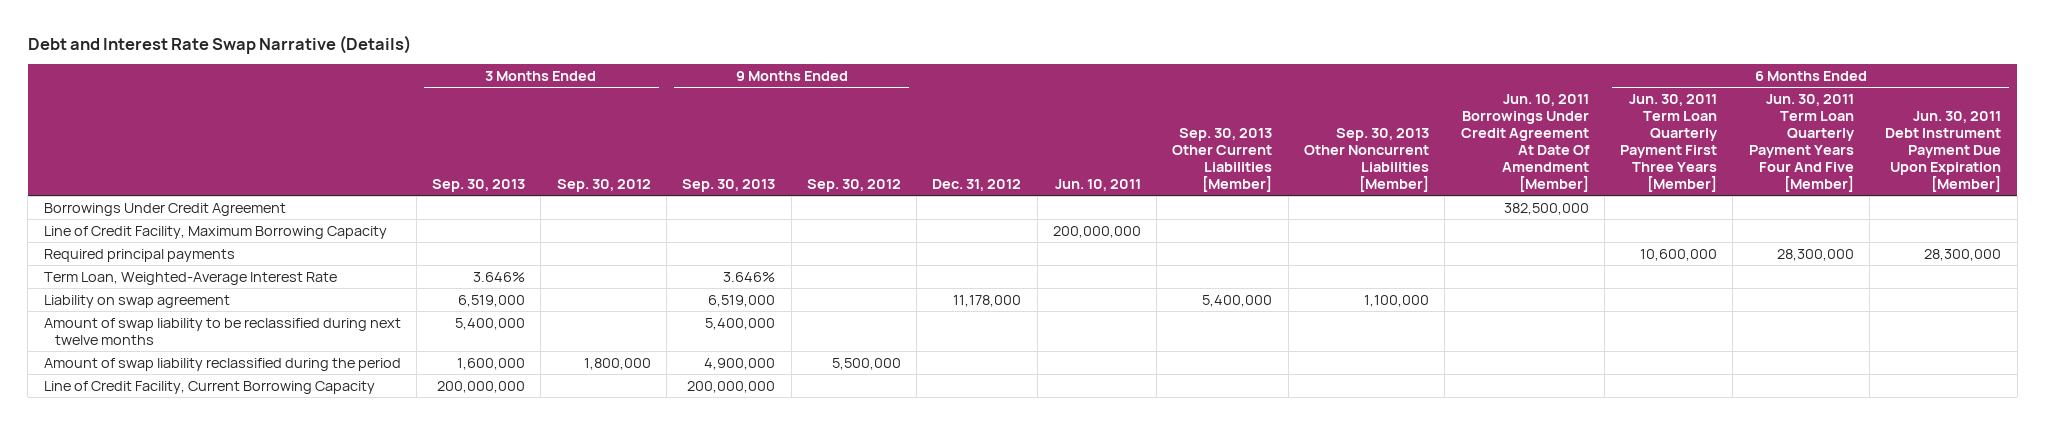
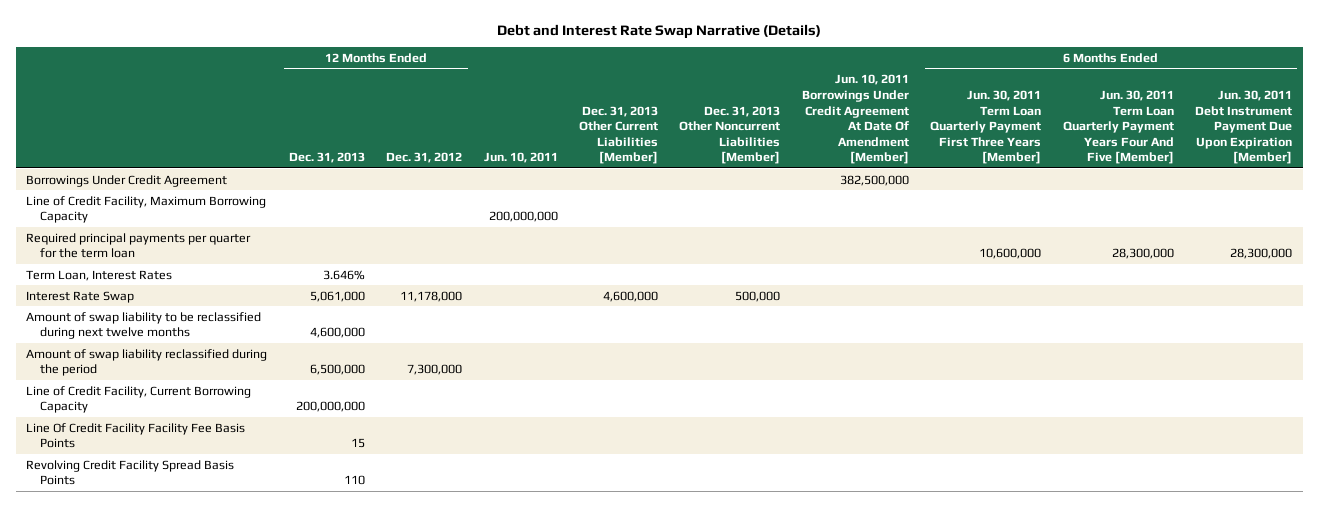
- | 3 Months Ended Sep. 30, 2013 | 3 Months Ended Sep. 30, 2012 | 9 Months Ended Sep. 30, 2013 | 9 Months Ended Sep. 30, 2012 | Dec. 31, 2012 | Jun. 10, 2011 | Sep. 30, 2013 Other Current Liabilities [Member] | Sep. 30, 2013 Other Noncurrent Liabilities [Member] | Jun. 10, 2011 Borrowings Under Credit Agreement At Date Of Amendment [Member] | 6 Months Ended Jun. 30, 2011 Term Loan Quarterly Payment First Three Years [Member] | 6 Months Ended Jun. 30, 2011 Term Loan Quarterly Payment Years Four And Five [Member] | 6 Months Ended Jun. 30, 2011 Debt Instrument Payment Due Upon Expiration [Member]
+ | 12 Months Ended Dec. 31, 2013 | 12 Months Ended Dec. 31, 2012 | Jun. 10, 2011 | Dec. 31, 2013 Other Current Liabilities [Member] | Dec. 31, 2013 Other Noncurrent Liabilities [Member] | Jun. 10, 2011 Borrowings Under Credit Agreement At Date Of Amendment [Member] | 6 Months Ended Jun. 30, 2011 Term Loan Quarterly Payment First Three Years [Member] | 6 Months Ended Jun. 30, 2011 Term Loan Quarterly Payment Years Four And Five [Member] | 6 Months Ended Jun. 30, 2011 Debt Instrument Payment Due Upon Expiration [Member]
- Required principal payments | | | | | | | | | | 10,600,000 | 28,300,000 | 28,300,000
- Term Loan, Weighted-Average Interest Rate | 3.646% | | 3.646% | | | | | | | | |
- Liability on swap agreement | 6,519,000 | | 6,519,000 | | 11,178,000 | | 5,400,000 | 1,100,000 | | | |
+ Required principal payments per quarter for the term loan | | | | | | | 10,600,000 | 28,300,000 | 28,300,000
+ Term Loan, Interest Rates | 3.646% | | | | | | | |
+ Interest Rate Swap | 5,061,000 | 11,178,000 | | 4,600,000 | 500,000 | | | |
+ Line Of Credit Facility Facility Fee Basis Points | 15 | | | | | | | |
+ Revolving Credit Facility Spread Basis Points | 110 | | | | | | | |

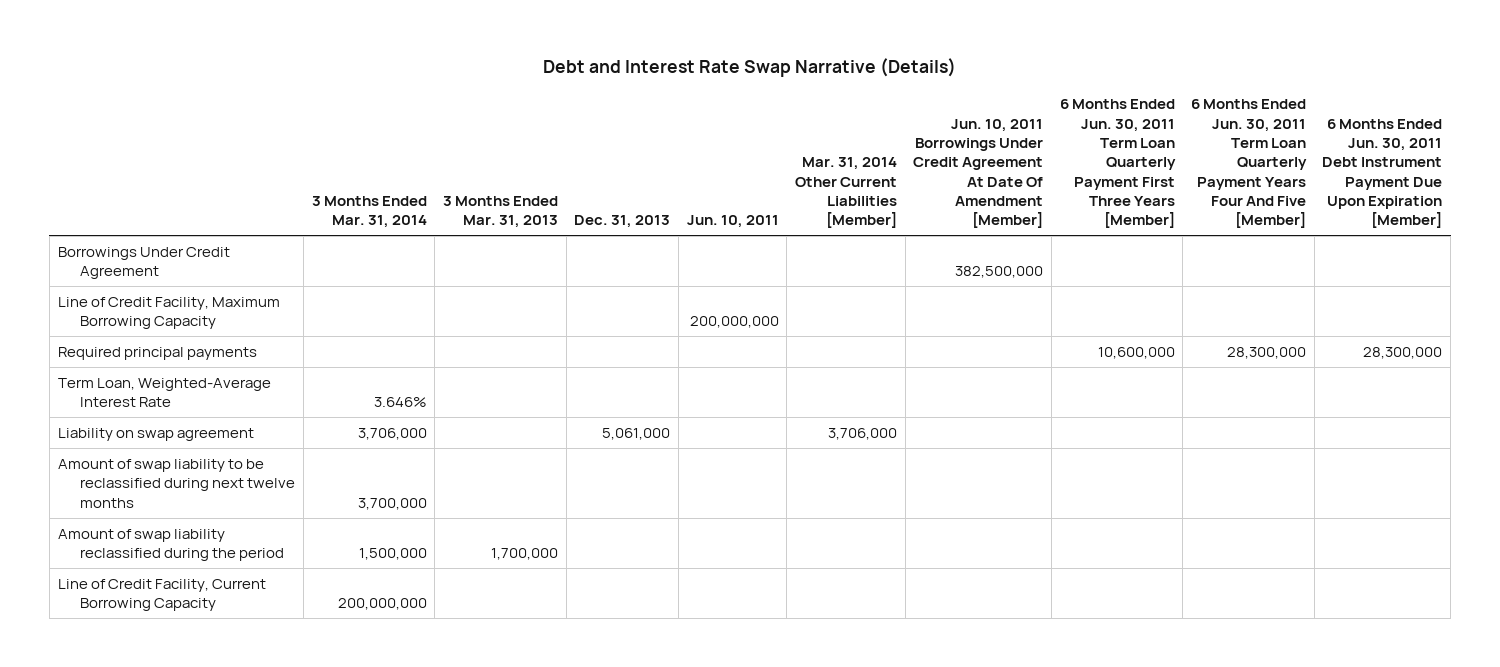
- | 12 Months Ended Dec. 31, 2013 | 12 Months Ended Dec. 31, 2012 | Jun. 10, 2011 | Dec. 31, 2013 Other Current Liabilities [Member] | Dec. 31, 2013 Other Noncurrent Liabilities [Member] | Jun. 10, 2011 Borrowings Under Credit Agreement At Date Of Amendment [Member] | 6 Months Ended Jun. 30, 2011 Term Loan Quarterly Payment First Three Years [Member] | 6 Months Ended Jun. 30, 2011 Term Loan Quarterly Payment Years Four And Five [Member] | 6 Months Ended Jun. 30, 2011 Debt Instrument Payment Due Upon Expiration [Member]
+ | 3 Months Ended Mar. 31, 2014 | 3 Months Ended Mar. 31, 2013 | Dec. 31, 2013 | Jun. 10, 2011 | Mar. 31, 2014 Other Current Liabilities [Member] | Jun. 10, 2011 Borrowings Under Credit Agreement At Date Of Amendment [Member] | 6 Months Ended Jun. 30, 2011 Term Loan Quarterly Payment First Three Years [Member] | 6 Months Ended Jun. 30, 2011 Term Loan Quarterly Payment Years Four And Five [Member] | 6 Months Ended Jun. 30, 2011 Debt Instrument Payment Due Upon Expiration [Member]
- Required principal payments per quarter for the term loan | | | | | | | 10,600,000 | 28,300,000 | 28,300,000
- Term Loan, Interest Rates | 3.646% | | | | | | | |
- Interest Rate Swap | 5,061,000 | 11,178,000 | | 4,600,000 | 500,000 | | | |
+ Required principal payments | | | | | | | 10,600,000 | 28,300,000 | 28,300,000
+ Term Loan, Weighted-Average Interest Rate | 3.646% | | | | | | | |
+ Liability on swap agreement | 3,706,000 | | 5,061,000 | | 3,706,000 | | | |
- Line Of Credit Facility Facility Fee Basis Points | 15 | | | | | | | |
- Revolving Credit Facility Spread Basis Points | 110 | | | | | | | |

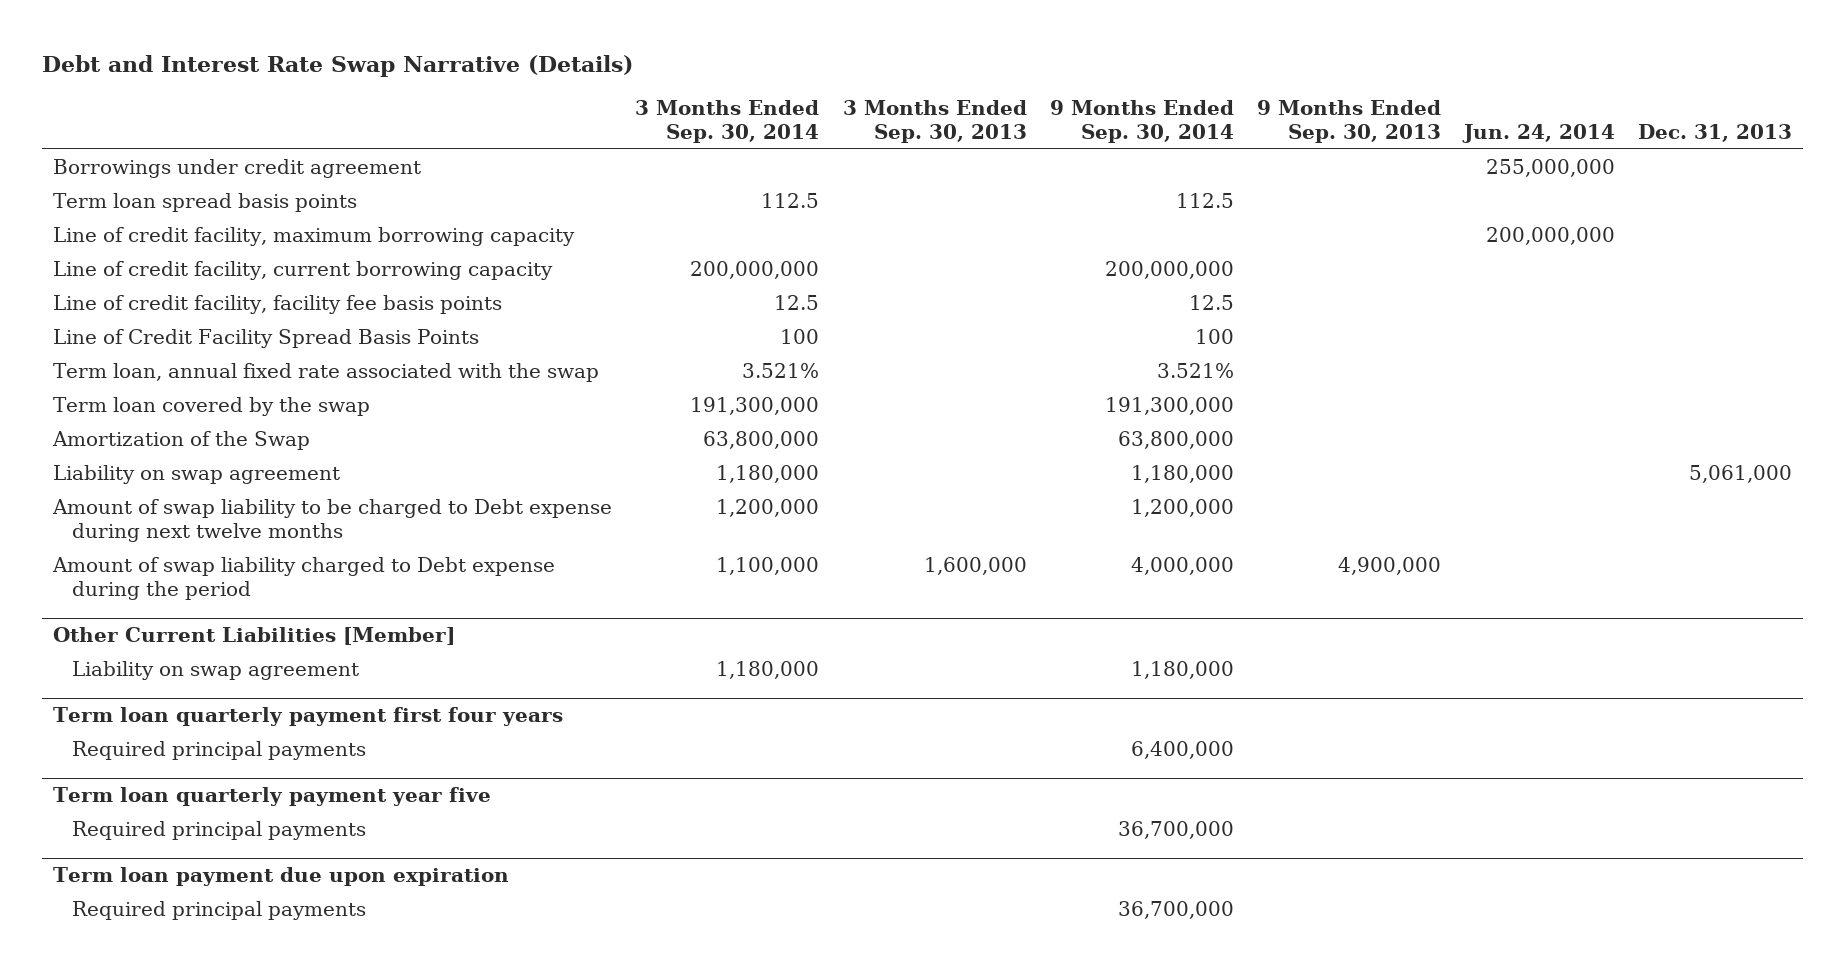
- | 3 Months Ended Mar. 31, 2014 | 3 Months Ended Mar. 31, 2013 | Dec. 31, 2013 | Jun. 10, 2011 | Mar. 31, 2014 Other Current Liabilities [Member] | Jun. 10, 2011 Borrowings Under Credit Agreement At Date Of Amendment [Member] | 6 Months Ended Jun. 30, 2011 Term Loan Quarterly Payment First Three Years [Member] | 6 Months Ended Jun. 30, 2011 Term Loan Quarterly Payment Years Four And Five [Member] | 6 Months Ended Jun. 30, 2011 Debt Instrument Payment Due Upon Expiration [Member]
+ | 3 Months Ended Sep. 30, 2014 | 3 Months Ended Sep. 30, 2013 | 9 Months Ended Sep. 30, 2014 | 9 Months Ended Sep. 30, 2013 | Jun. 24, 2014 | Dec. 31, 2013
- Borrowings Under Credit Agreement | | | | | | 382,500,000 | | |
- Line of Credit Facility, Maximum Borrowing Capacity | | | | 200,000,000 | | | | |
- Required principal payments | | | | | | | 10,600,000 | 28,300,000 | 28,300,000
- Term Loan, Weighted-Average Interest Rate | 3.646% | | | | | | | |
+ Borrowings under credit agreement | | | | | 255,000,000 |
+ Term loan spread basis points | 112.5 | | 112.5 | | |
+ Line of credit facility, maximum borrowing capacity | | | | | 200,000,000 |
+ Line of credit facility, current borrowing capacity | 200,000,000 | | 200,000,000 | | |
+ Line of credit facility, facility fee basis points | 12.5 | | 12.5 | | |
+ Line of Credit Facility Spread Basis Points | 100 | | 100 | | |
+ Term loan, annual fixed rate associated with the swap | 3.521% | | 3.521% | | |
+ Term loan covered by the swap | 191,300,000 | | 191,300,000 | | |
+ Amortization of the Swap | 63,800,000 | | 63,800,000 | | |
- Amount of swap liability to be reclassified during next twelve months | 3,700,000 | | | | | | | |
- Amount of swap liability reclassified during the period | 1,500,000 | 1,700,000 | | | | | | |
- Line of Credit Facility, Current Borrowing Capacity | 200,000,000 | | | | | | | |
+ Amount of swap liability to be charged to Debt expense during next twelve months | 1,200,000 | | 1,200,000 | | |
+ Amount of swap liability charged to Debt expense during the period | 1,100,000 | 1,600,000 | 4,000,000 | 4,900,000 | |
+ Other Current Liabilities [Member]
+ Liability on swap agreement | 1,180,000 | | 1,180,000 | | |
+ Term loan quarterly payment first four years
+ Required principal payments | | | 6,400,000 | | |
+ Term loan quarterly payment year five
+ Required principal payments | | | 36,700,000 | | |
+ Term loan payment due upon expiration
+ Required principal payments | | | 36,700,000 | | |

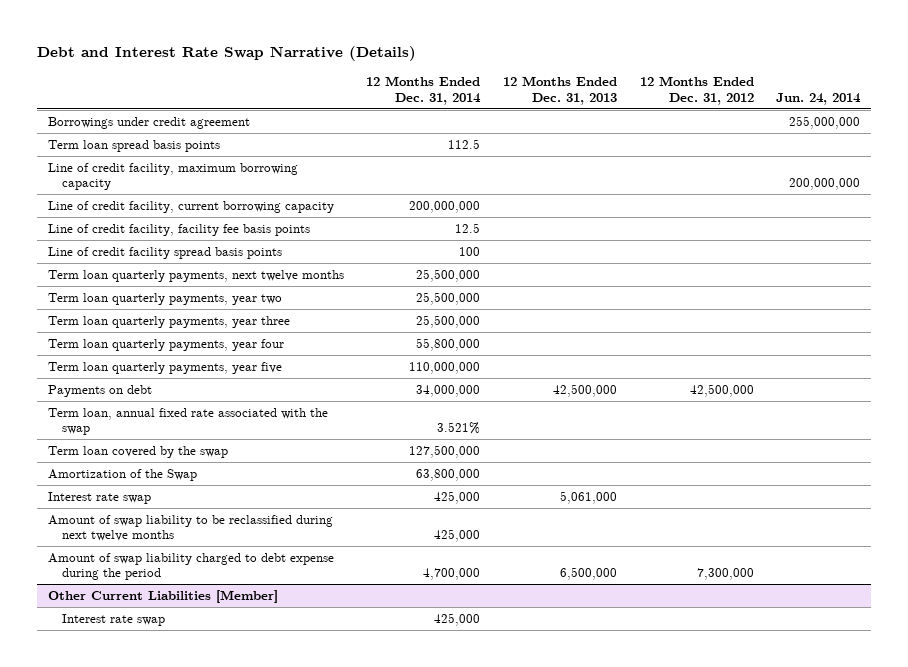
- | 3 Months Ended Sep. 30, 2014 | 3 Months Ended Sep. 30, 2013 | 9 Months Ended Sep. 30, 2014 | 9 Months Ended Sep. 30, 2013 | Jun. 24, 2014 | Dec. 31, 2013
+ | 12 Months Ended Dec. 31, 2014 | 12 Months Ended Dec. 31, 2013 | 12 Months Ended Dec. 31, 2012 | Jun. 24, 2014
- Line of Credit Facility Spread Basis Points | 100 | | 100 | | |
+ Line of credit facility spread basis points | 100 | | |
+ Term loan quarterly payments, next twelve months | 25,500,000 | | |
+ Term loan quarterly payments, year two | 25,500,000 | | |
+ Term loan quarterly payments, year three | 25,500,000 | | |
+ Term loan quarterly payments, year four | 55,800,000 | | |
+ Term loan quarterly payments, year five | 110,000,000 | | |
+ Payments on debt | 34,000,000 | 42,500,000 | 42,500,000 |
- Liability on swap agreement | 1,180,000 | | 1,180,000 | | | 5,061,000
- Amount of swap liability to be charged to Debt expense during next twelve months | 1,200,000 | | 1,200,000 | | |
- Amount of swap liability charged to Debt expense during the period | 1,100,000 | 1,600,000 | 4,000,000 | 4,900,000 | |
+ Interest rate swap | 425,000 | 5,061,000 | |
+ Amount of swap liability to be reclassified during next twelve months | 425,000 | | |
+ Amount of swap liability charged to debt expense during the period | 4,700,000 | 6,500,000 | 7,300,000 |
@ Other Current Liabilities [Member]
- Liability on swap agreement | 1,180,000 | | 1,180,000 | | |
- Term loan quarterly payment first four years
- Required principal payments | | | 6,400,000 | | |
- Term loan quarterly payment year five
- Required principal payments | | | 36,700,000 | | |
- Term loan payment due upon expiration
- Required principal payments | | | 36,700,000 | | |
@ Other Current Liabilities [Member]
+ Interest rate swap | 425,000 | | |

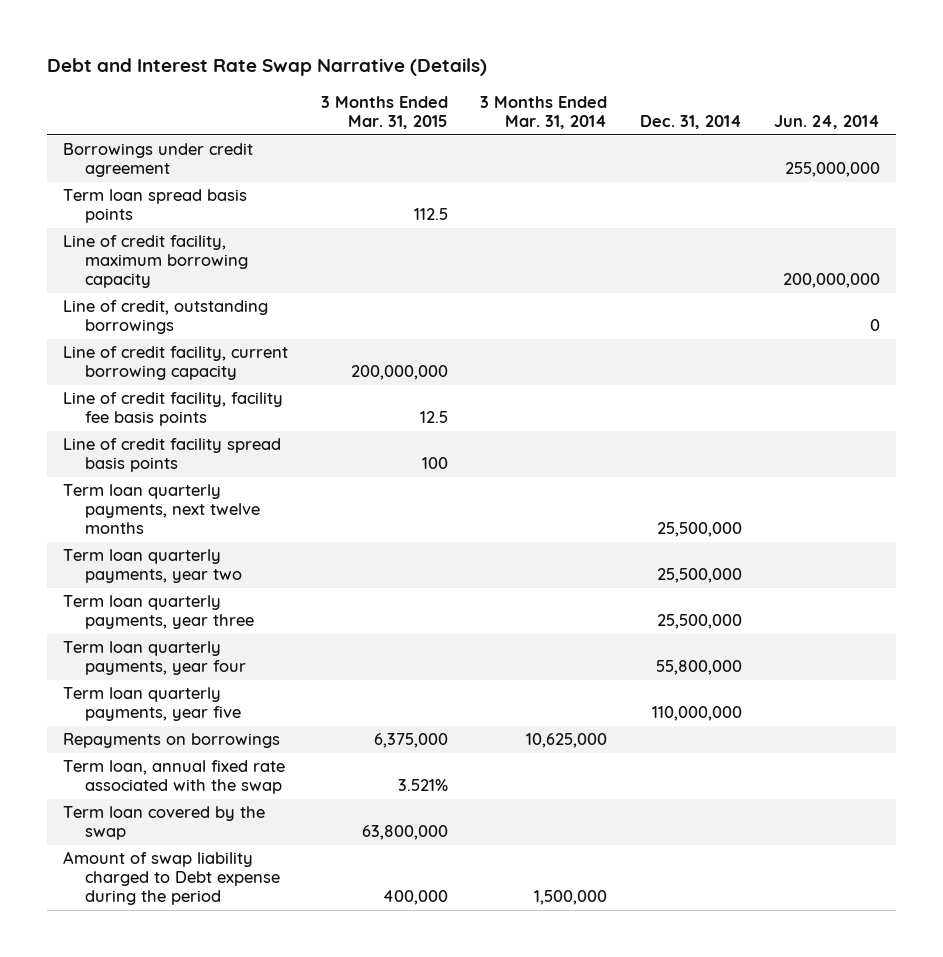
- | 12 Months Ended Dec. 31, 2014 | 12 Months Ended Dec. 31, 2013 | 12 Months Ended Dec. 31, 2012 | Jun. 24, 2014
+ | 3 Months Ended Mar. 31, 2015 | 3 Months Ended Mar. 31, 2014 | Dec. 31, 2014 | Jun. 24, 2014
+ Line of credit, outstanding borrowings | | | | 0
- Payments on debt | 34,000,000 | 42,500,000 | 42,500,000 |
+ Repayments on borrowings | 6,375,000 | 10,625,000 | |
- Amortization of the Swap | 63,800,000 | | |
- Interest rate swap | 425,000 | 5,061,000 | |
- Amount of swap liability to be reclassified during next twelve months | 425,000 | | |
- Amount of swap liability charged to debt expense during the period | 4,700,000 | 6,500,000 | 7,300,000 |
- Other Current Liabilities [Member]
- Interest rate swap | 425,000 | | |
+ Amount of swap liability charged to Debt expense during the period | 400,000 | 1,500,000 | |

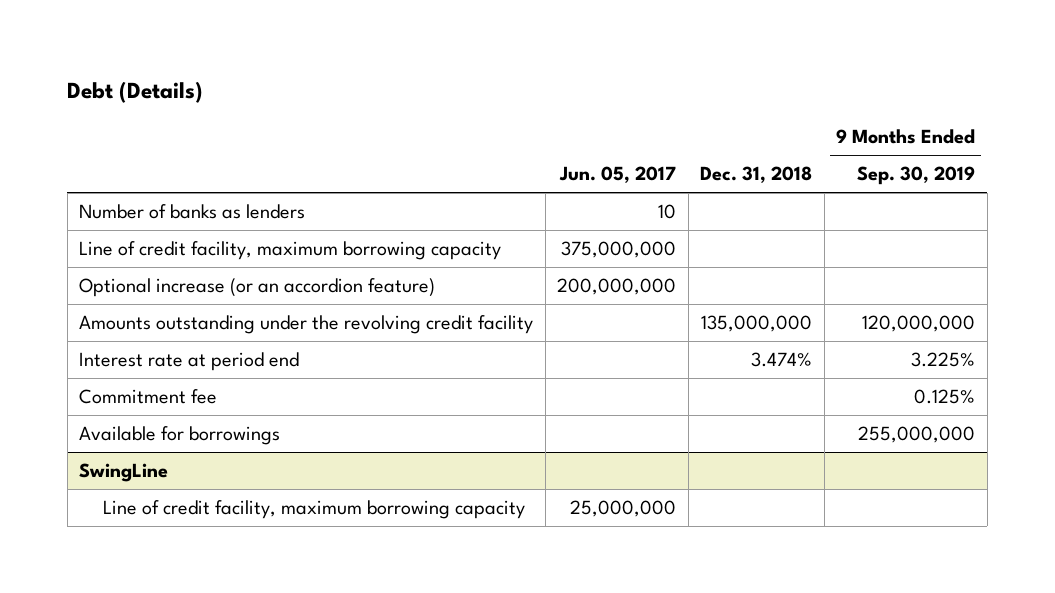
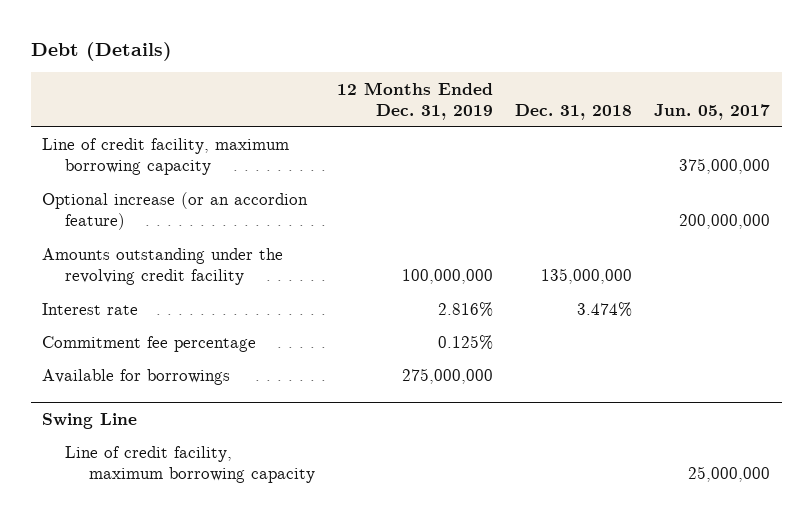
- | Jun. 05, 2017 | Dec. 31, 2018 | 9 Months Ended Sep. 30, 2019
+ | 12 Months Ended Dec. 31, 2019 | Dec. 31, 2018 | Jun. 05, 2017
- Number of banks as lenders | 10 | |
- Interest rate at period end | | 3.474% | 3.225%
- Commitment fee | | | 0.125%
+ Interest rate | 2.816% | 3.474% |
+ Commitment fee percentage | 0.125% | |
- SwingLine
+ Swing Line

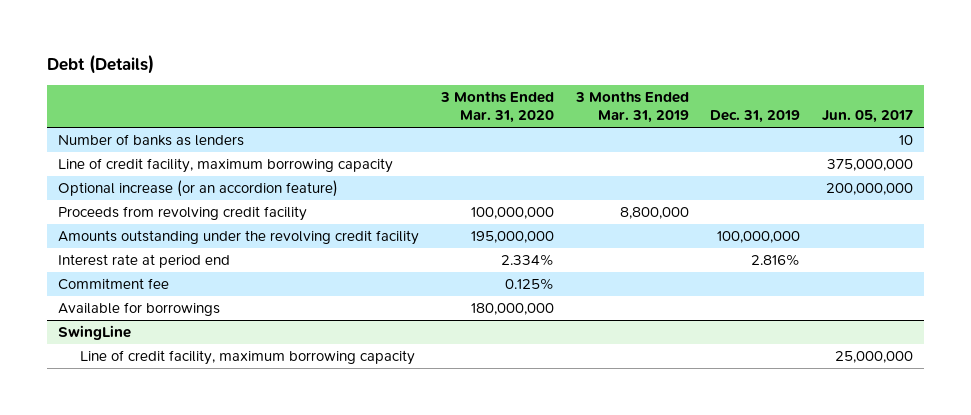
- | 12 Months Ended Dec. 31, 2019 | Dec. 31, 2018 | Jun. 05, 2017
+ | 3 Months Ended Mar. 31, 2020 | 3 Months Ended Mar. 31, 2019 | Dec. 31, 2019 | Jun. 05, 2017
+ Number of banks as lenders | | | | 10
+ Proceeds from revolving credit facility | 100,000,000 | 8,800,000 | |
- Interest rate | 2.816% | 3.474% |
- Commitment fee percentage | 0.125% | |
+ Interest rate at period end | 2.334% | | 2.816% |
+ Commitment fee | 0.125% | | |
- Swing Line
+ SwingLine

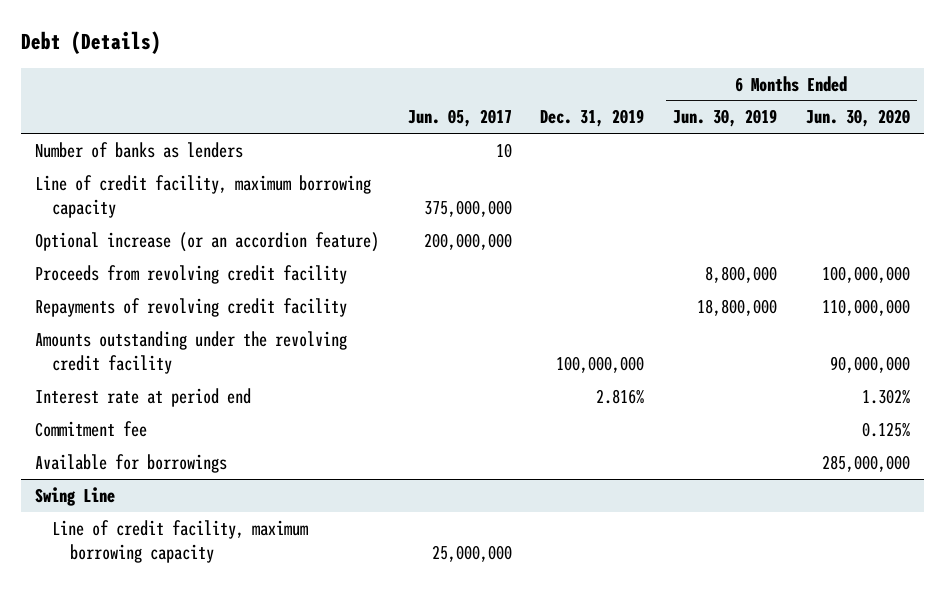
- | 3 Months Ended Mar. 31, 2020 | 3 Months Ended Mar. 31, 2019 | Dec. 31, 2019 | Jun. 05, 2017
+ | Jun. 05, 2017 | Dec. 31, 2019 | 6 Months Ended Jun. 30, 2019 | 6 Months Ended Jun. 30, 2020
+ Repayments of revolving credit facility | | | 18,800,000 | 110,000,000
- SwingLine
+ Swing Line

